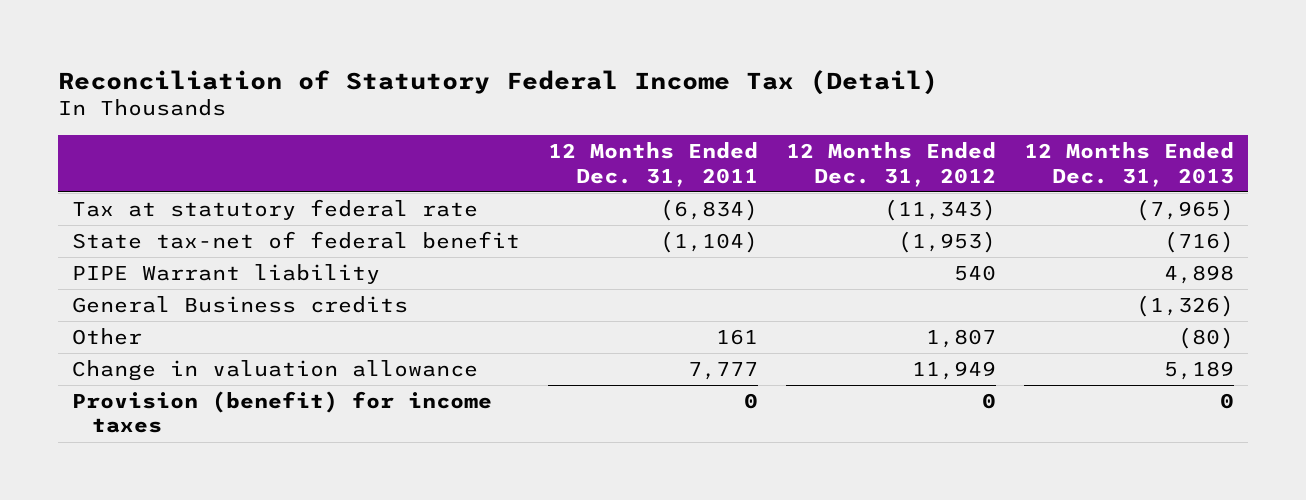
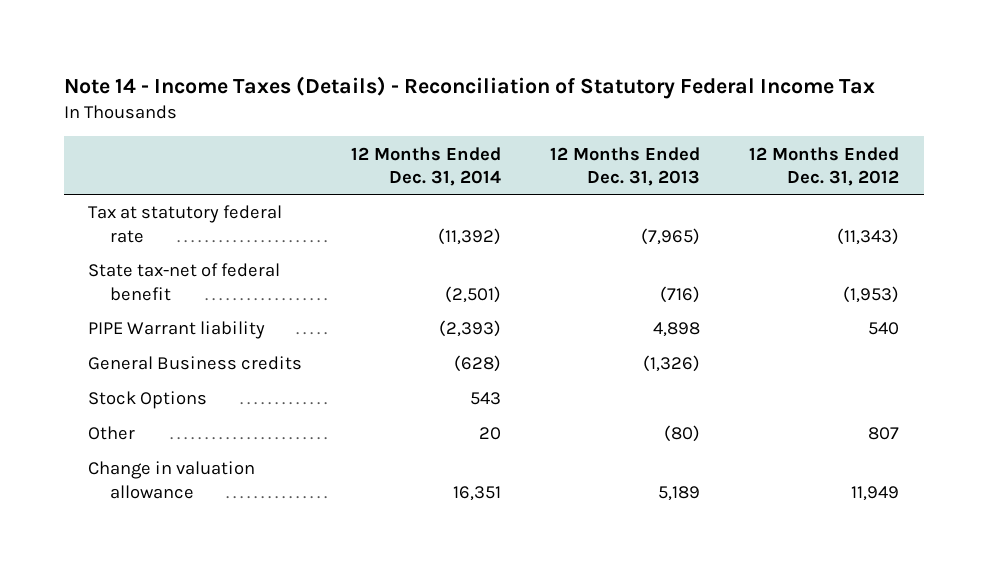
- Reconciliation of Statutory Federal Income Tax (Detail)
+ Note 14 - Income Taxes (Details) - Reconciliation of Statutory Federal Income Tax
- | 12 Months Ended Dec. 31, 2011 | 12 Months Ended Dec. 31, 2012 | 12 Months Ended Dec. 31, 2013
+ | 12 Months Ended Dec. 31, 2014 | 12 Months Ended Dec. 31, 2013 | 12 Months Ended Dec. 31, 2012
- Other | 161 | 1,807 | (80)
+ Stock Options | 543 | |
+ Other | 20 | (80) | 807
- Provision (benefit) for income taxes | 0 | 0 | 0

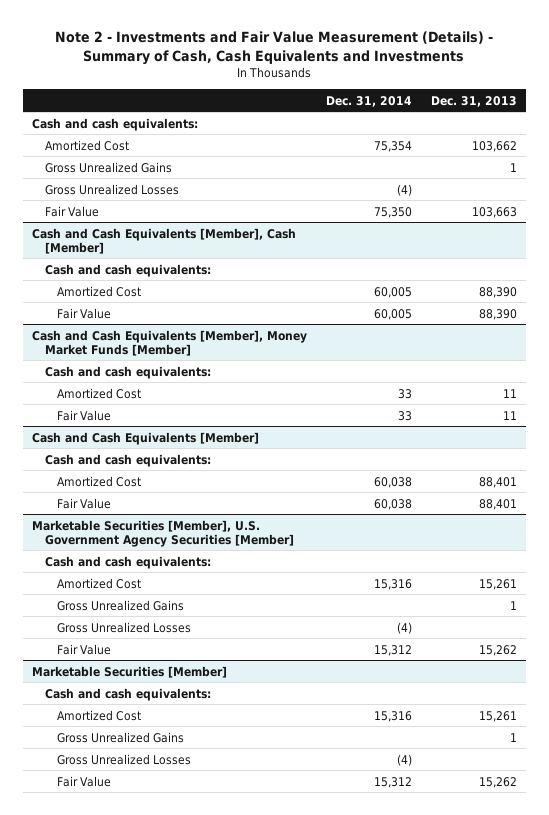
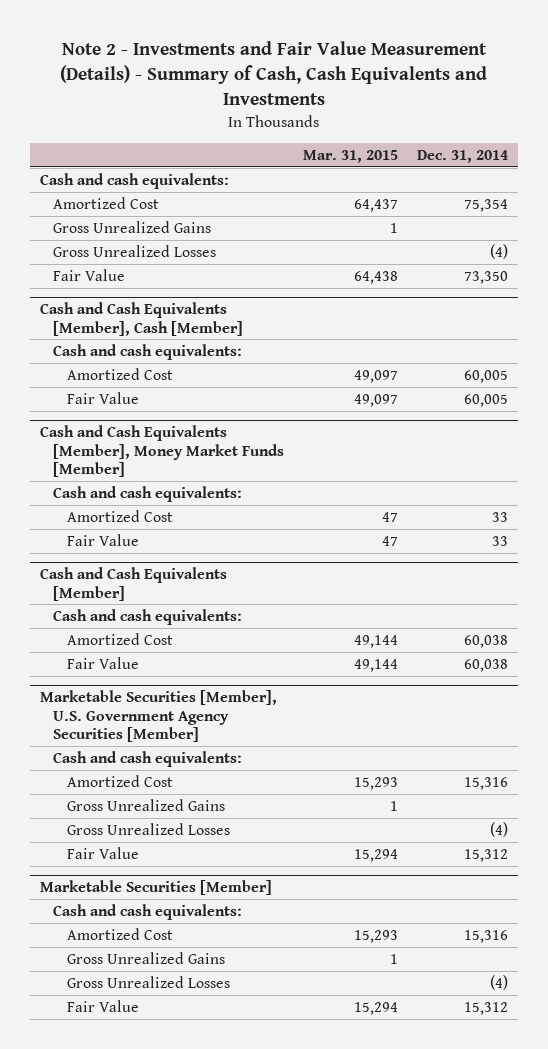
- | Dec. 31, 2014 | Dec. 31, 2013
+ | Mar. 31, 2015 | Dec. 31, 2014
- Fair Value | 75,350 | 103,663
+ Fair Value | 64,438 | 73,350

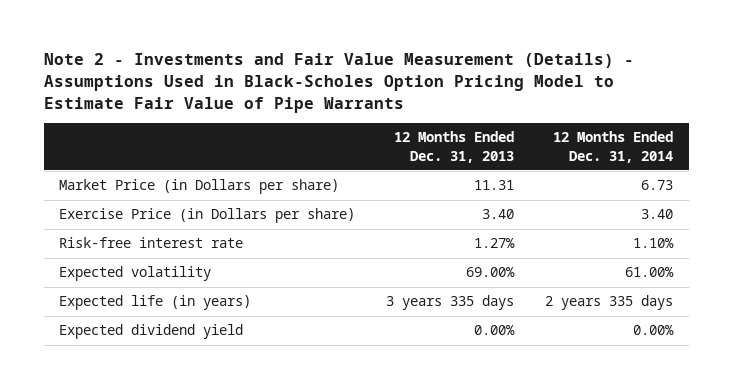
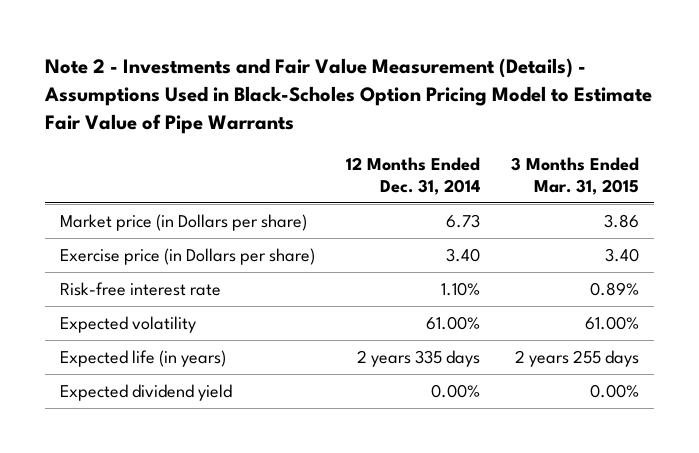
- | 12 Months Ended Dec. 31, 2013 | 12 Months Ended Dec. 31, 2014
+ | 12 Months Ended Dec. 31, 2014 | 3 Months Ended Mar. 31, 2015
- Market Price (in Dollars per share) | 11.31 | 6.73
- Exercise Price (in Dollars per share) | 3.40 | 3.40
+ Market price (in Dollars per share) | 6.73 | 3.86
+ Exercise price (in Dollars per share) | 3.40 | 3.40

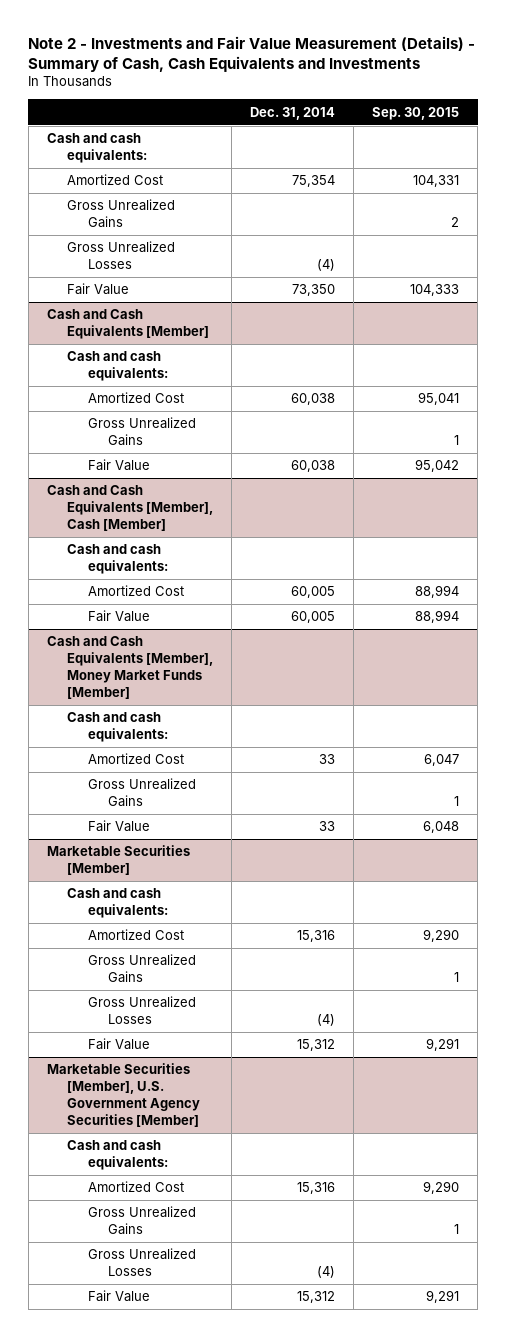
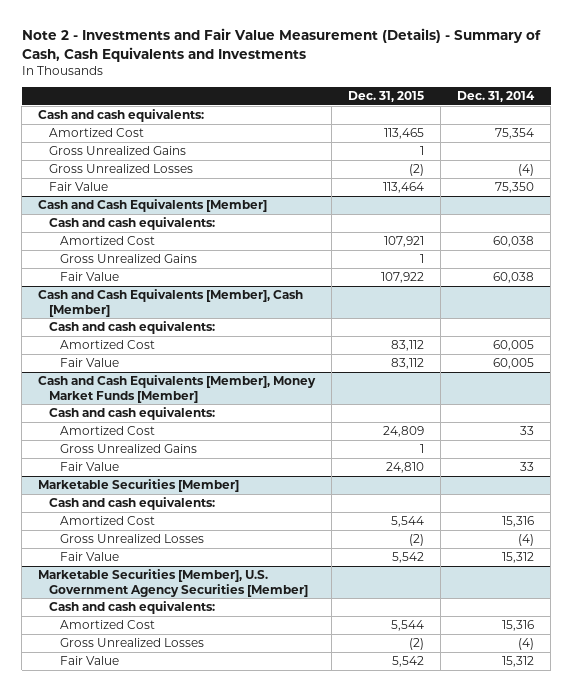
- | Dec. 31, 2014 | Sep. 30, 2015
+ | Dec. 31, 2015 | Dec. 31, 2014
- Fair Value | 73,350 | 104,333
+ Fair Value | 113,464 | 75,350
@ Marketable Securities [Member]
- Gross Unrealized Gains | | 1
@ Marketable Securities [Member], U.S. Government Agency Securities [Member]
- Gross Unrealized Gains | | 1

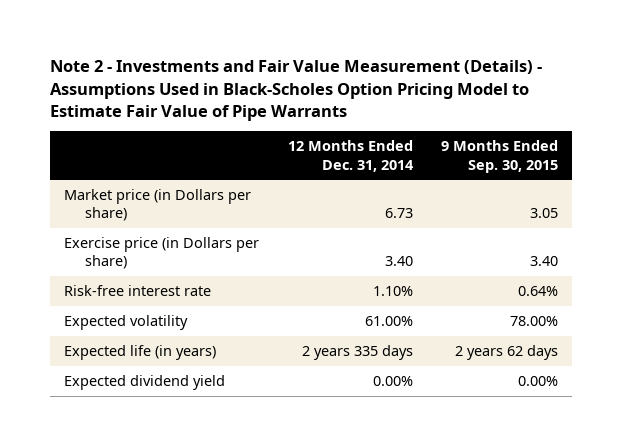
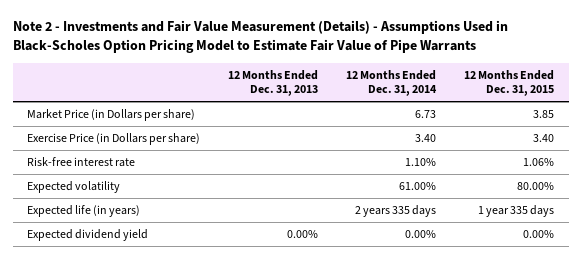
- | 12 Months Ended Dec. 31, 2014 | 9 Months Ended Sep. 30, 2015
+ | 12 Months Ended Dec. 31, 2013 | 12 Months Ended Dec. 31, 2014 | 12 Months Ended Dec. 31, 2015
- Market price (in Dollars per share) | 6.73 | 3.05
- Exercise price (in Dollars per share) | 3.40 | 3.40
+ Market Price (in Dollars per share) | | 6.73 | 3.85
+ Exercise Price (in Dollars per share) | | 3.40 | 3.40

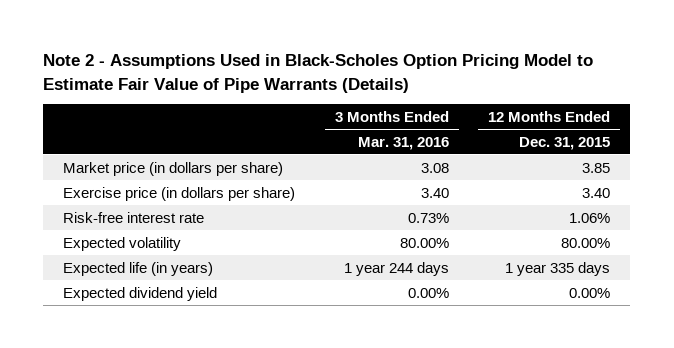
- Note 2 - Investments and Fair Value Measurement (Details) - Assumptions Used in Black-Scholes Option Pricing Model to Estimate Fair Value of Pipe Warrants
+ Note 2 - Assumptions Used in Black-Scholes Option Pricing Model to Estimate Fair Value of Pipe Warrants (Details)
- | 12 Months Ended Dec. 31, 2013 | 12 Months Ended Dec. 31, 2014 | 12 Months Ended Dec. 31, 2015
+ | 3 Months Ended Mar. 31, 2016 | 12 Months Ended Dec. 31, 2015
- Market Price (in Dollars per share) | | 6.73 | 3.85
- Exercise Price (in Dollars per share) | | 3.40 | 3.40
+ Market price (in dollars per share) | 3.08 | 3.85
+ Exercise price (in dollars per share) | 3.40 | 3.40

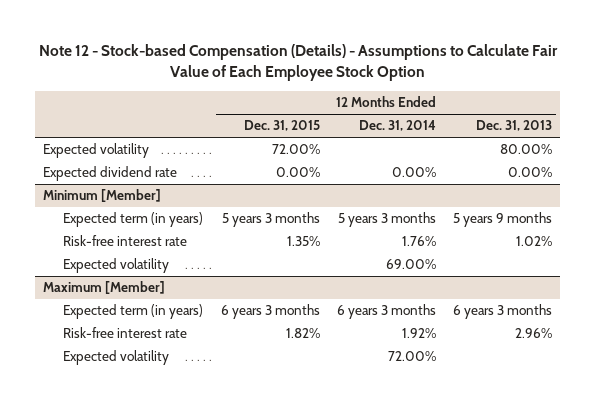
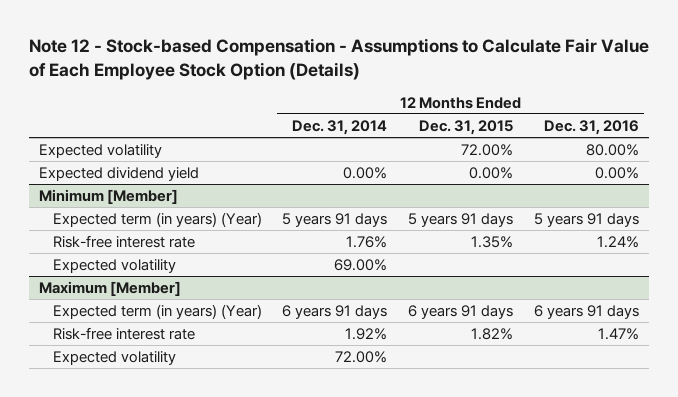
- Note 12 - Stock-based Compensation (Details) - Assumptions to Calculate Fair Value of Each Employee Stock Option
+ Note 12 - Stock-based Compensation - Assumptions to Calculate Fair Value of Each Employee Stock Option (Details)
- | 12 Months Ended Dec. 31, 2015 | 12 Months Ended Dec. 31, 2014 | 12 Months Ended Dec. 31, 2013
+ | 12 Months Ended Dec. 31, 2014 | 12 Months Ended Dec. 31, 2015 | 12 Months Ended Dec. 31, 2016
- Expected dividend rate | 0.00% | 0.00% | 0.00%
+ Expected dividend yield | 0.00% | 0.00% | 0.00%
@ Minimum [Member]
- Expected term (in years) | 5 years 3 months | 5 years 3 months | 5 years 9 months
+ Expected term (in years) (Year) | 5 years 91 days | 5 years 91 days | 5 years 91 days
@ Maximum [Member]
- Expected term (in years) | 6 years 3 months | 6 years 3 months | 6 years 3 months
+ Expected term (in years) (Year) | 6 years 91 days | 6 years 91 days | 6 years 91 days

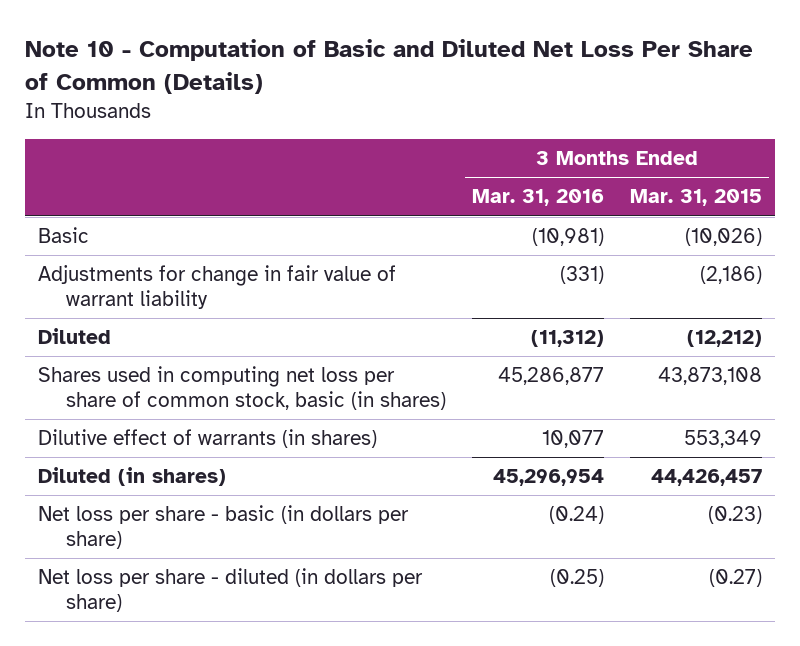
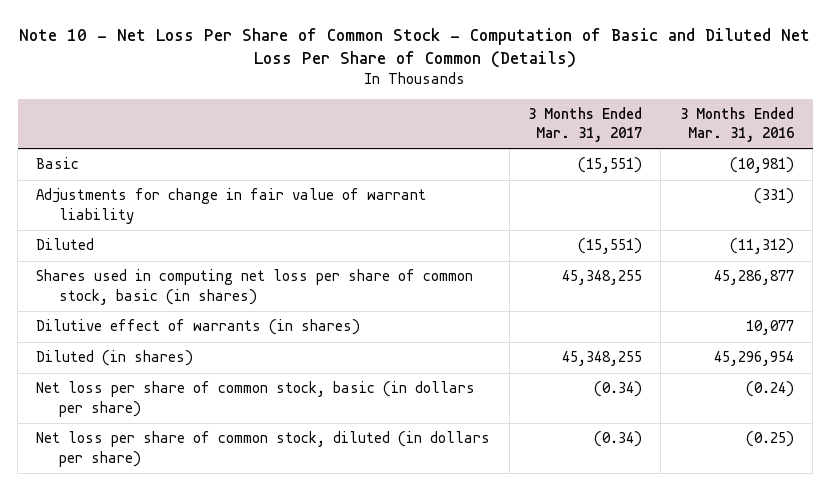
- Note 10 - Computation of Basic and Diluted Net Loss Per Share of Common (Details)
+ Note 10 - Net Loss Per Share of Common Stock - Computation of Basic and Diluted Net Loss Per Share of Common (Details)
- | 3 Months Ended Mar. 31, 2016 | 3 Months Ended Mar. 31, 2015
+ | 3 Months Ended Mar. 31, 2017 | 3 Months Ended Mar. 31, 2016
- Net loss per share - basic (in dollars per share) | (0.24) | (0.23)
- Net loss per share - diluted (in dollars per share) | (0.25) | (0.27)
+ Net loss per share of common stock, basic (in dollars per share) | (0.34) | (0.24)
+ Net loss per share of common stock, diluted (in dollars per share) | (0.34) | (0.25)

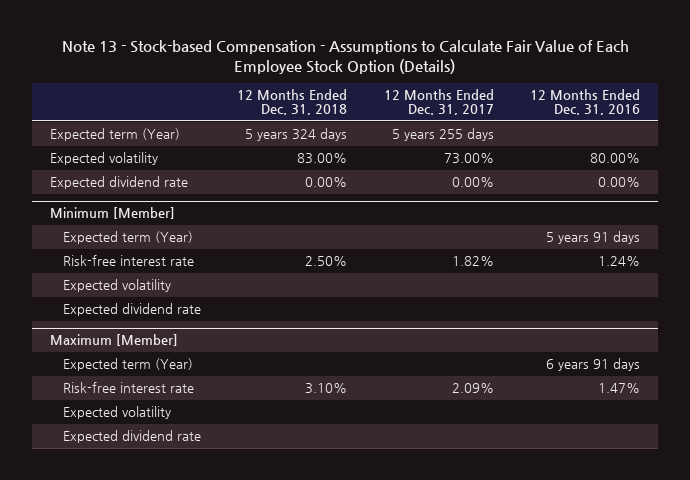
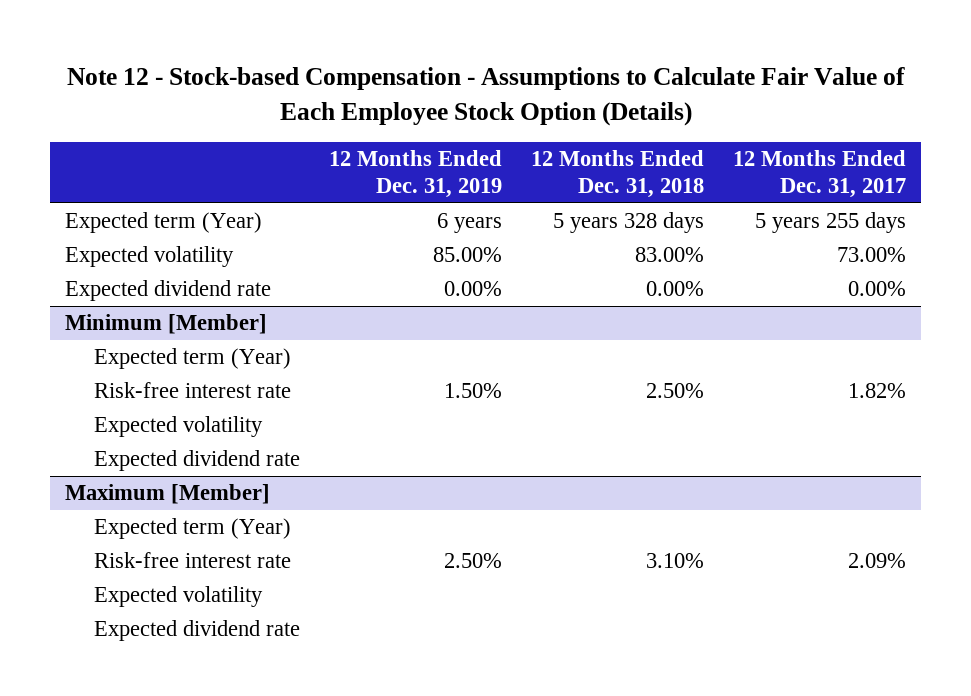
- Note 13 - Stock-based Compensation - Assumptions to Calculate Fair Value of Each Employee Stock Option (Details)
+ Note 12 - Stock-based Compensation - Assumptions to Calculate Fair Value of Each Employee Stock Option (Details)
- | 12 Months Ended Dec. 31, 2018 | 12 Months Ended Dec. 31, 2017 | 12 Months Ended Dec. 31, 2016
+ | 12 Months Ended Dec. 31, 2019 | 12 Months Ended Dec. 31, 2018 | 12 Months Ended Dec. 31, 2017
- Expected term (Year) | 5 years 324 days | 5 years 255 days |
+ Expected term (Year) | 6 years | 5 years 328 days | 5 years 255 days

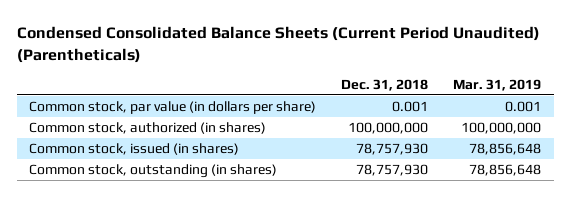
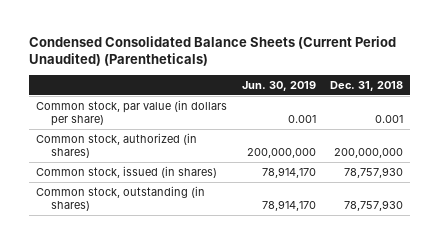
- | Dec. 31, 2018 | Mar. 31, 2019
+ | Jun. 30, 2019 | Dec. 31, 2018
- Common stock, authorized (in shares) | 100,000,000 | 100,000,000
+ Common stock, authorized (in shares) | 200,000,000 | 200,000,000

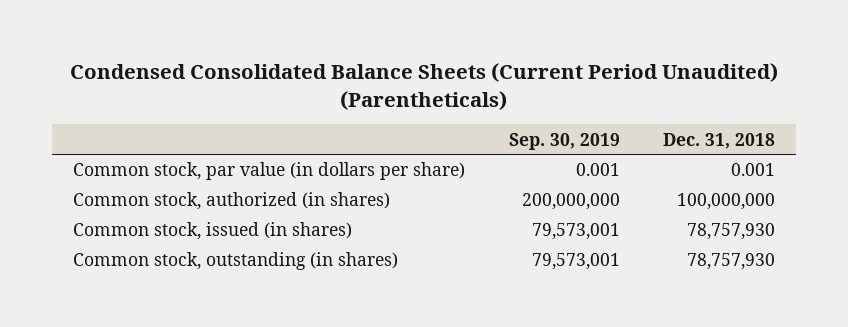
- | Jun. 30, 2019 | Dec. 31, 2018
+ | Sep. 30, 2019 | Dec. 31, 2018
- Common stock, authorized (in shares) | 200,000,000 | 200,000,000
+ Common stock, authorized (in shares) | 200,000,000 | 100,000,000

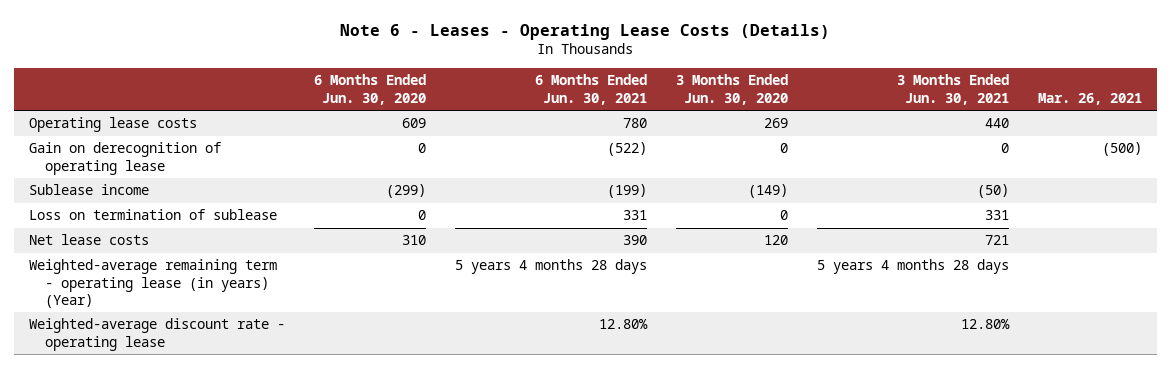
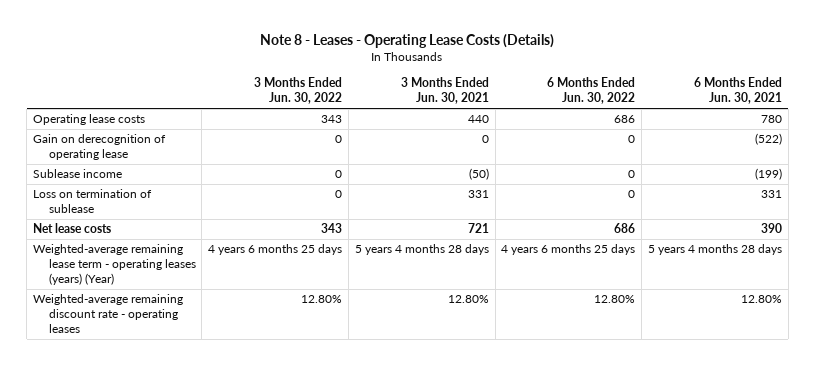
- Note 6 - Leases - Operating Lease Costs (Details)
+ Note 8 - Leases - Operating Lease Costs (Details)
- | 6 Months Ended Jun. 30, 2020 | 6 Months Ended Jun. 30, 2021 | 3 Months Ended Jun. 30, 2020 | 3 Months Ended Jun. 30, 2021 | Mar. 26, 2021
+ | 3 Months Ended Jun. 30, 2022 | 3 Months Ended Jun. 30, 2021 | 6 Months Ended Jun. 30, 2022 | 6 Months Ended Jun. 30, 2021
- Weighted-average remaining term - operating lease (in years) (Year) | | 5 years 4 months 28 days | | 5 years 4 months 28 days |
- Weighted-average discount rate - operating lease | | 12.80% | | 12.80% |
+ Weighted-average remaining lease term - operating leases (years) (Year) | 4 years 6 months 25 days | 5 years 4 months 28 days | 4 years 6 months 25 days | 5 years 4 months 28 days
+ Weighted-average remaining discount rate - operating leases | 12.80% | 12.80% | 12.80% | 12.80%

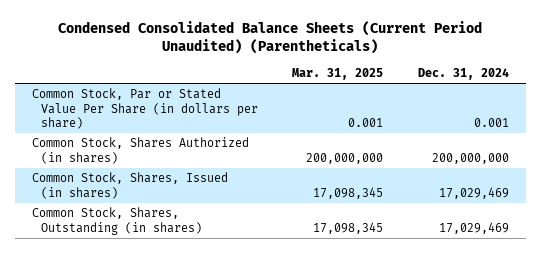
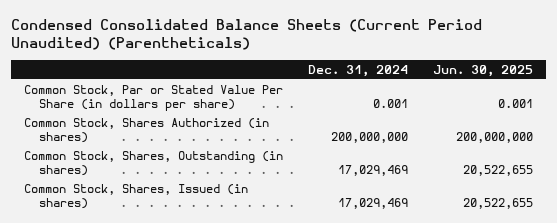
- | Mar. 31, 2025 | Dec. 31, 2024
+ | Dec. 31, 2024 | Jun. 30, 2025
moved down: Common Stock, Shares, Issued (in shares) | 17,029,469 | 20,522,655

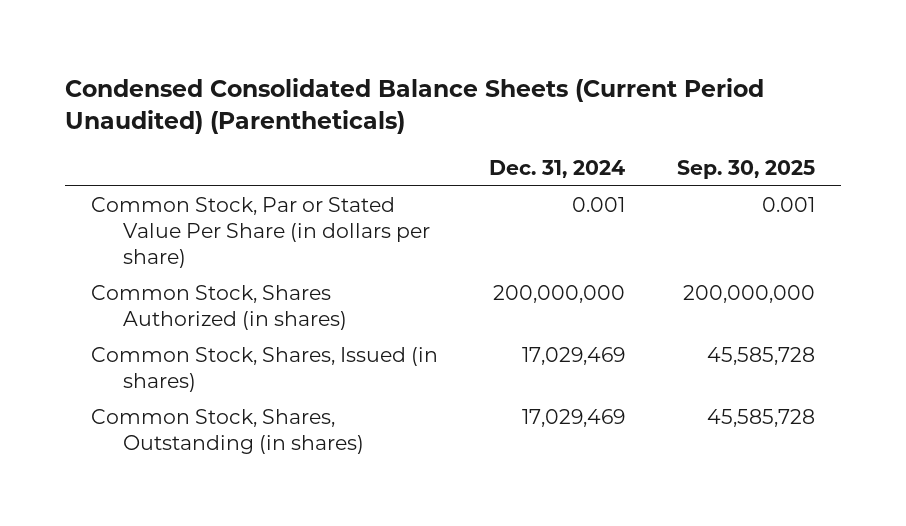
- | Dec. 31, 2024 | Jun. 30, 2025
+ | Dec. 31, 2024 | Sep. 30, 2025
moved down: Common Stock, Shares, Outstanding (in shares) | 17,029,469 | 45,585,728

